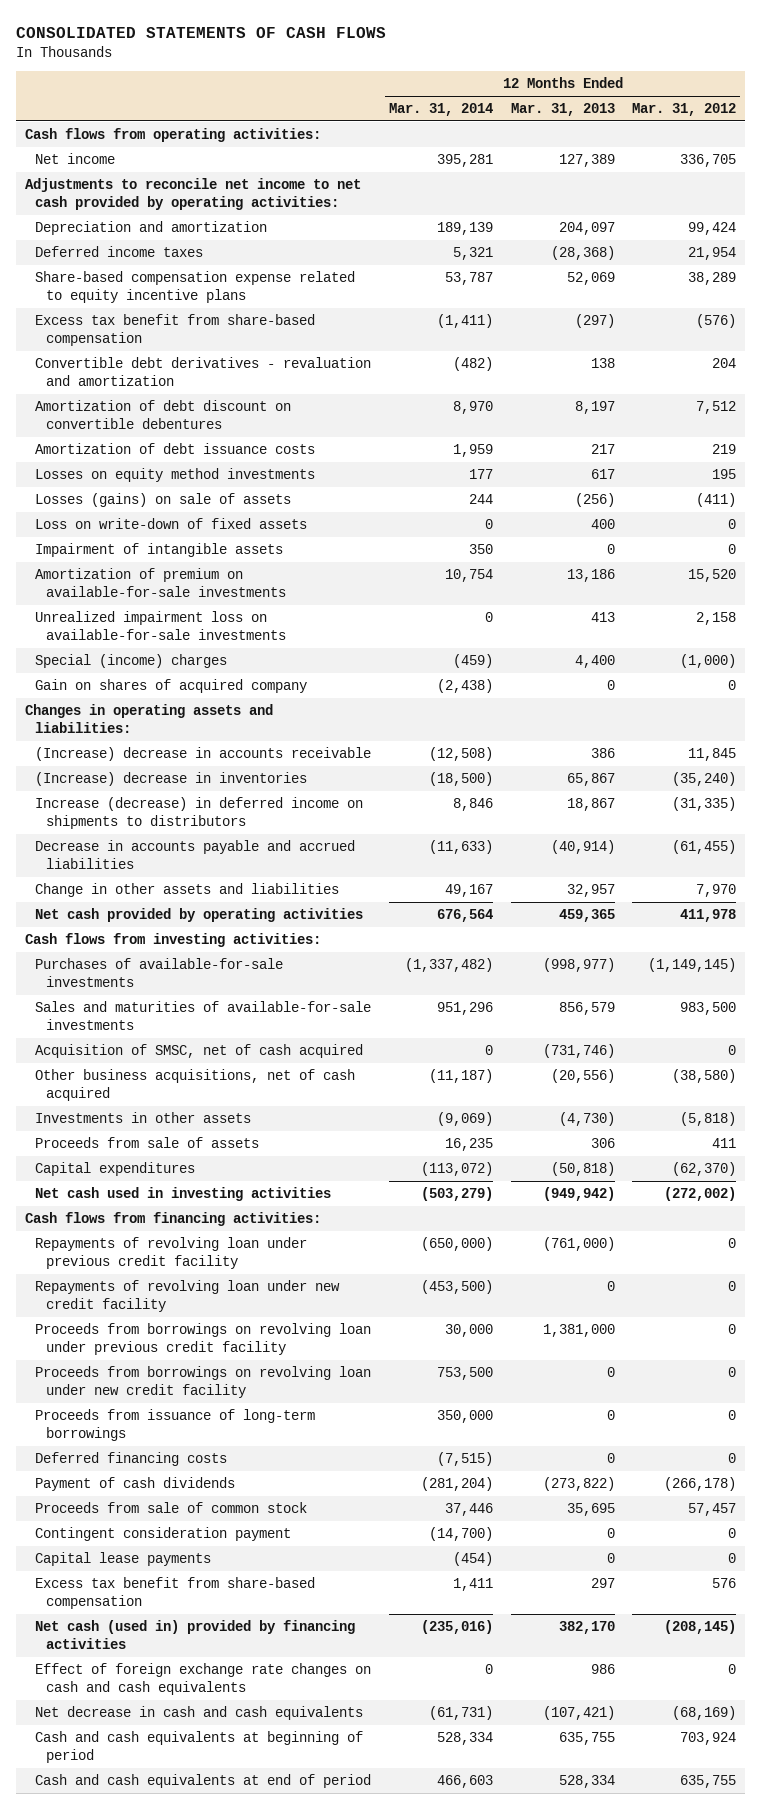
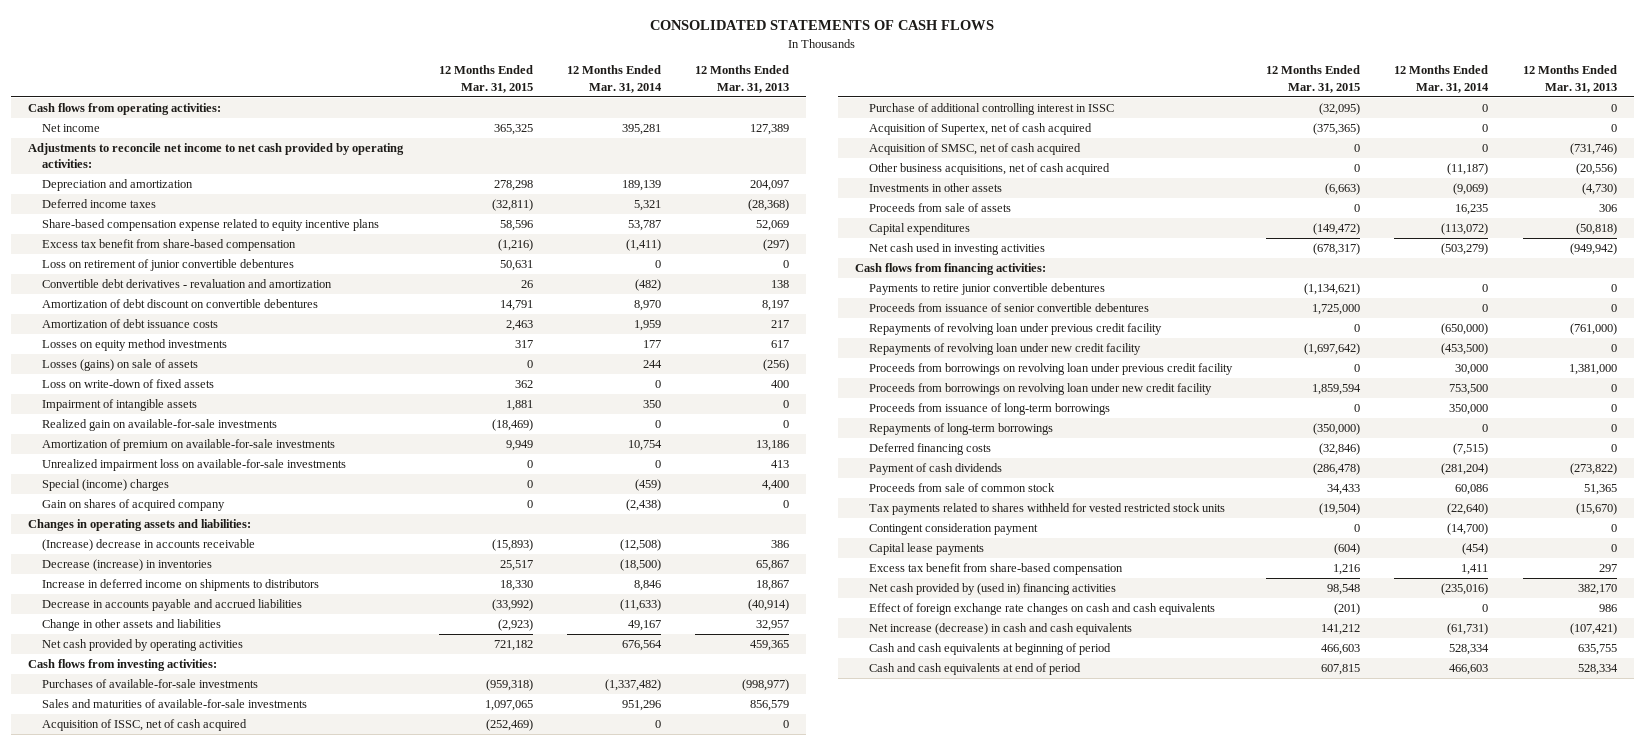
- | 12 Months Ended Mar. 31, 2014 | 12 Months Ended Mar. 31, 2013 | 12 Months Ended Mar. 31, 2012
+ | 12 Months Ended Mar. 31, 2015 | 12 Months Ended Mar. 31, 2014 | 12 Months Ended Mar. 31, 2013
+ Loss on retirement of junior convertible debentures | 50,631 | 0 | 0
+ Realized gain on available-for-sale investments | (18,469) | 0 | 0
- (Increase) decrease in inventories | (18,500) | 65,867 | (35,240)
- Increase (decrease) in deferred income on shipments to distributors | 8,846 | 18,867 | (31,335)
+ Decrease (increase) in inventories | 25,517 | (18,500) | 65,867
+ Increase in deferred income on shipments to distributors | 18,330 | 8,846 | 18,867
+ Acquisition of ISSC, net of cash acquired | (252,469) | 0 | 0
+ Purchase of additional controlling interest in ISSC | (32,095) | 0 | 0
+ Acquisition of Supertex, net of cash acquired | (375,365) | 0 | 0
+ Payments to retire junior convertible debentures | (1,134,621) | 0 | 0
+ Proceeds from issuance of senior convertible debentures | 1,725,000 | 0 | 0
+ Repayments of long-term borrowings | (350,000) | 0 | 0
- Proceeds from sale of common stock | 37,446 | 35,695 | 57,457
+ Proceeds from sale of common stock | 34,433 | 60,086 | 51,365
+ Tax payments related to shares withheld for vested restricted stock units | (19,504) | (22,640) | (15,670)
- Net cash (used in) provided by financing activities | (235,016) | 382,170 | (208,145)
+ Net cash provided by (used in) financing activities | 98,548 | (235,016) | 382,170
- Net decrease in cash and cash equivalents | (61,731) | (107,421) | (68,169)
+ Net increase (decrease) in cash and cash equivalents | 141,212 | (61,731) | (107,421)

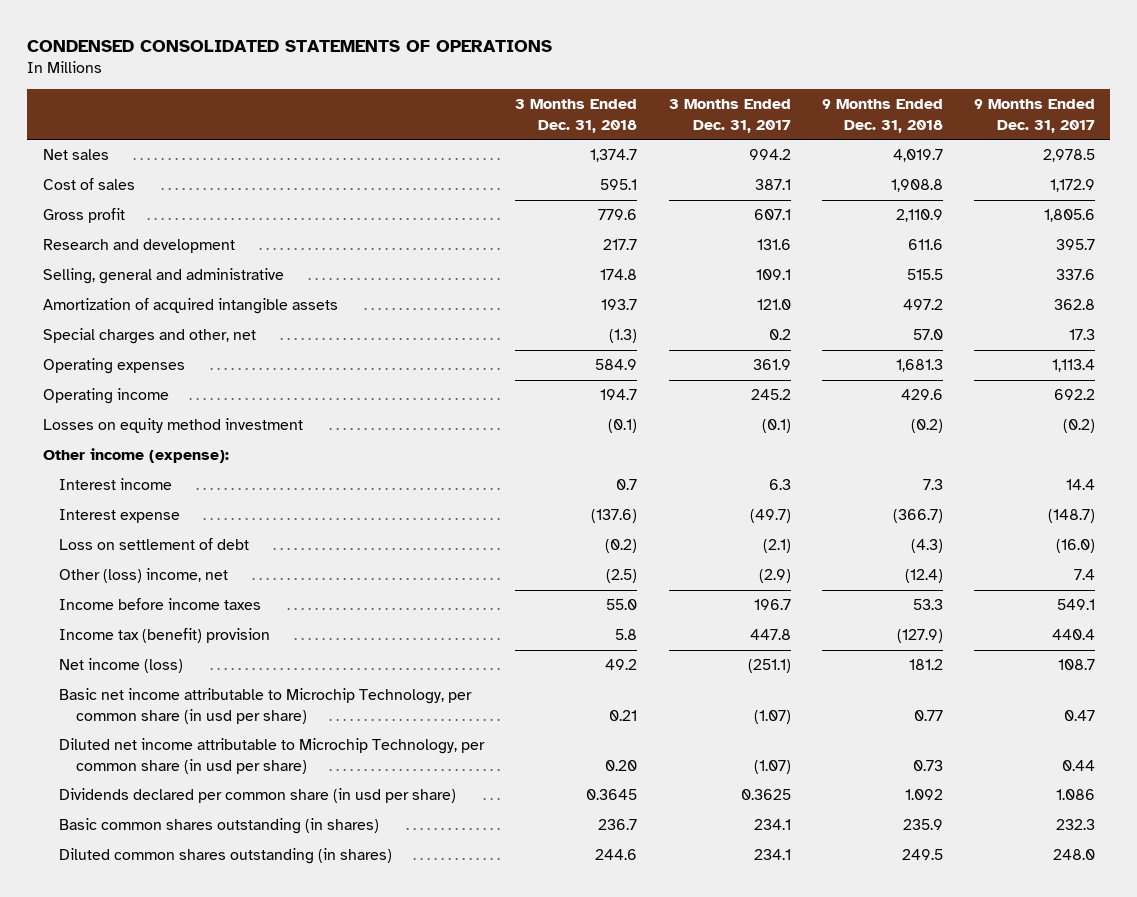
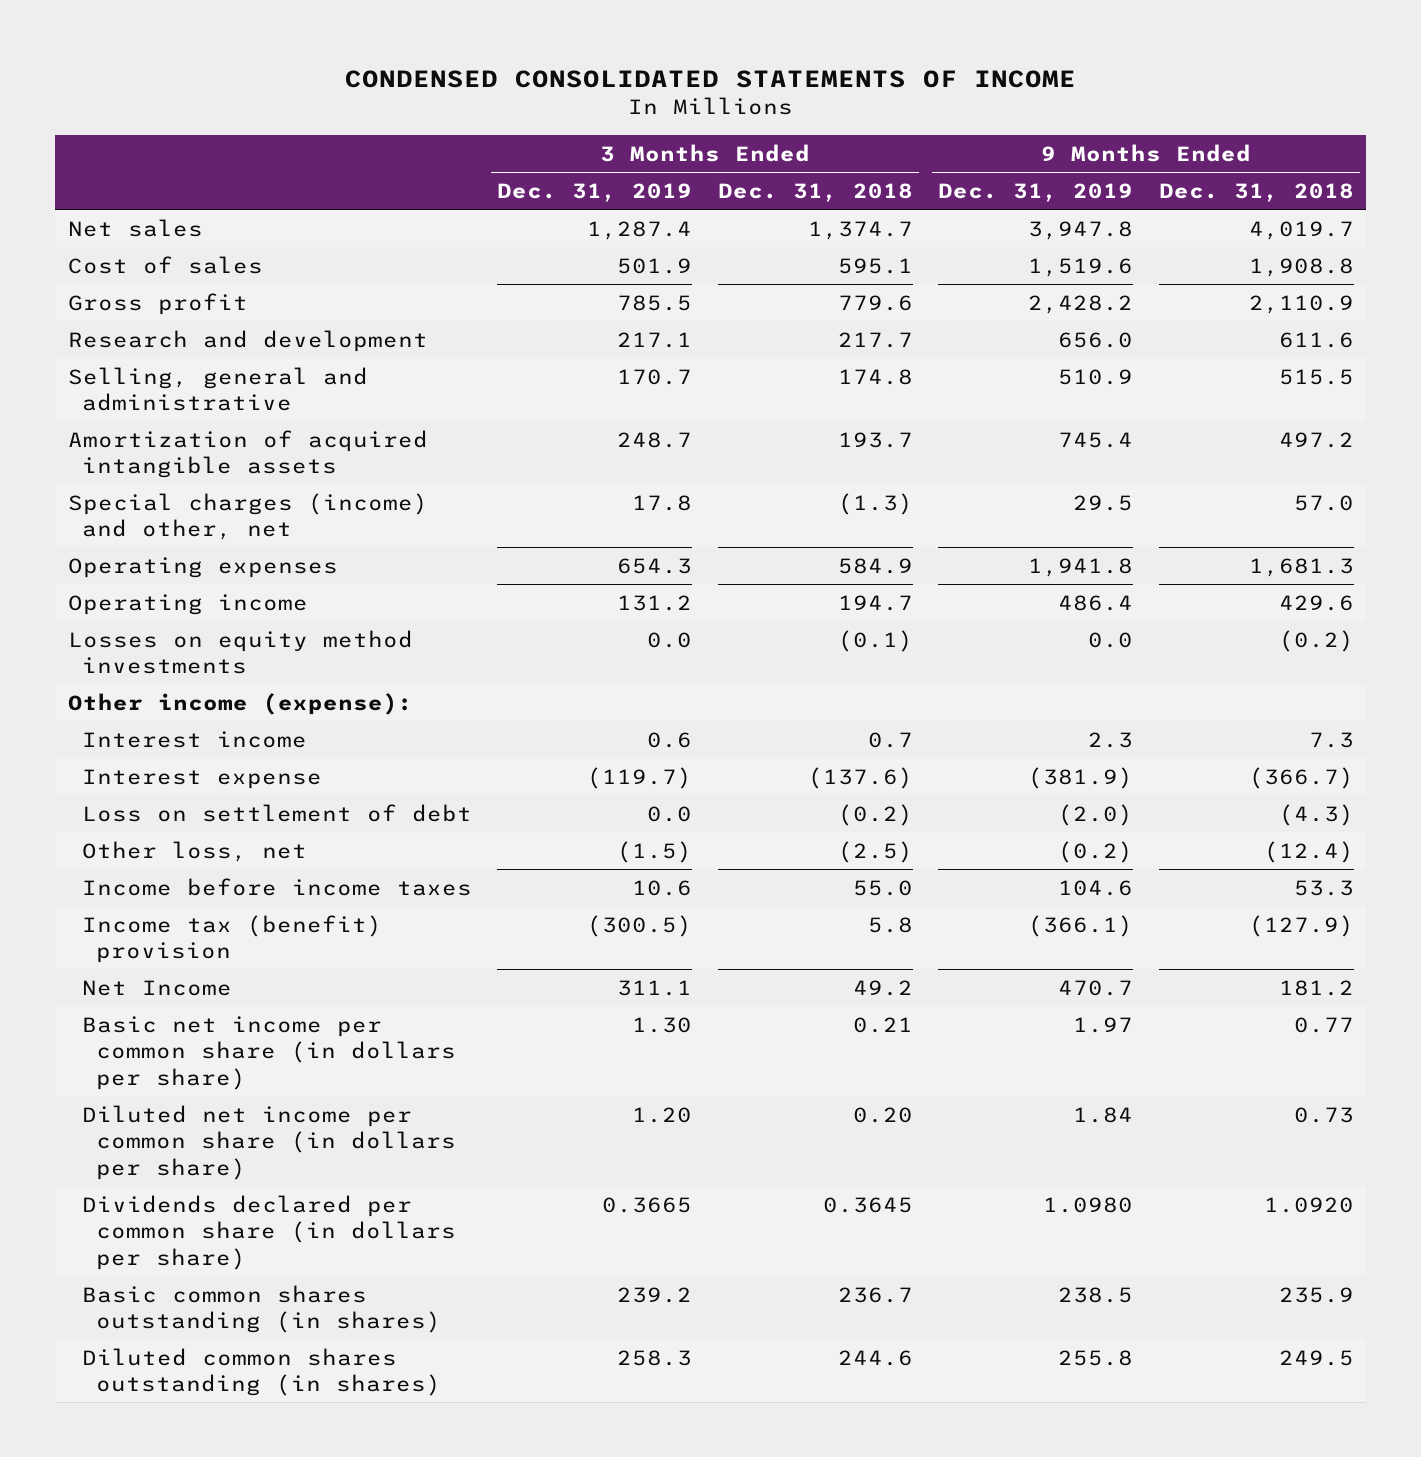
- CONDENSED CONSOLIDATED STATEMENTS OF OPERATIONS
+ CONDENSED CONSOLIDATED STATEMENTS OF INCOME
- | 3 Months Ended Dec. 31, 2018 | 3 Months Ended Dec. 31, 2017 | 9 Months Ended Dec. 31, 2018 | 9 Months Ended Dec. 31, 2017
+ | 3 Months Ended Dec. 31, 2019 | 3 Months Ended Dec. 31, 2018 | 9 Months Ended Dec. 31, 2019 | 9 Months Ended Dec. 31, 2018
- Special charges and other, net | (1.3) | 0.2 | 57.0 | 17.3
+ Special charges (income) and other, net | 17.8 | (1.3) | 29.5 | 57.0
- Losses on equity method investment | (0.1) | (0.1) | (0.2) | (0.2)
+ Losses on equity method investments | 0.0 | (0.1) | 0.0 | (0.2)
- Other (loss) income, net | (2.5) | (2.9) | (12.4) | 7.4
+ Other loss, net | (1.5) | (2.5) | (0.2) | (12.4)
- Net income (loss) | 49.2 | (251.1) | 181.2 | 108.7
- Basic net income attributable to Microchip Technology, per common share (in usd per share) | 0.21 | (1.07) | 0.77 | 0.47
- Diluted net income attributable to Microchip Technology, per common share (in usd per share) | 0.20 | (1.07) | 0.73 | 0.44
- Dividends declared per common share (in usd per share) | 0.3645 | 0.3625 | 1.092 | 1.086
+ Net Income | 311.1 | 49.2 | 470.7 | 181.2
+ Basic net income per common share (in dollars per share) | 1.30 | 0.21 | 1.97 | 0.77
+ Diluted net income per common share (in dollars per share) | 1.20 | 0.20 | 1.84 | 0.73
+ Dividends declared per common share (in dollars per share) | 0.3665 | 0.3645 | 1.0980 | 1.0920

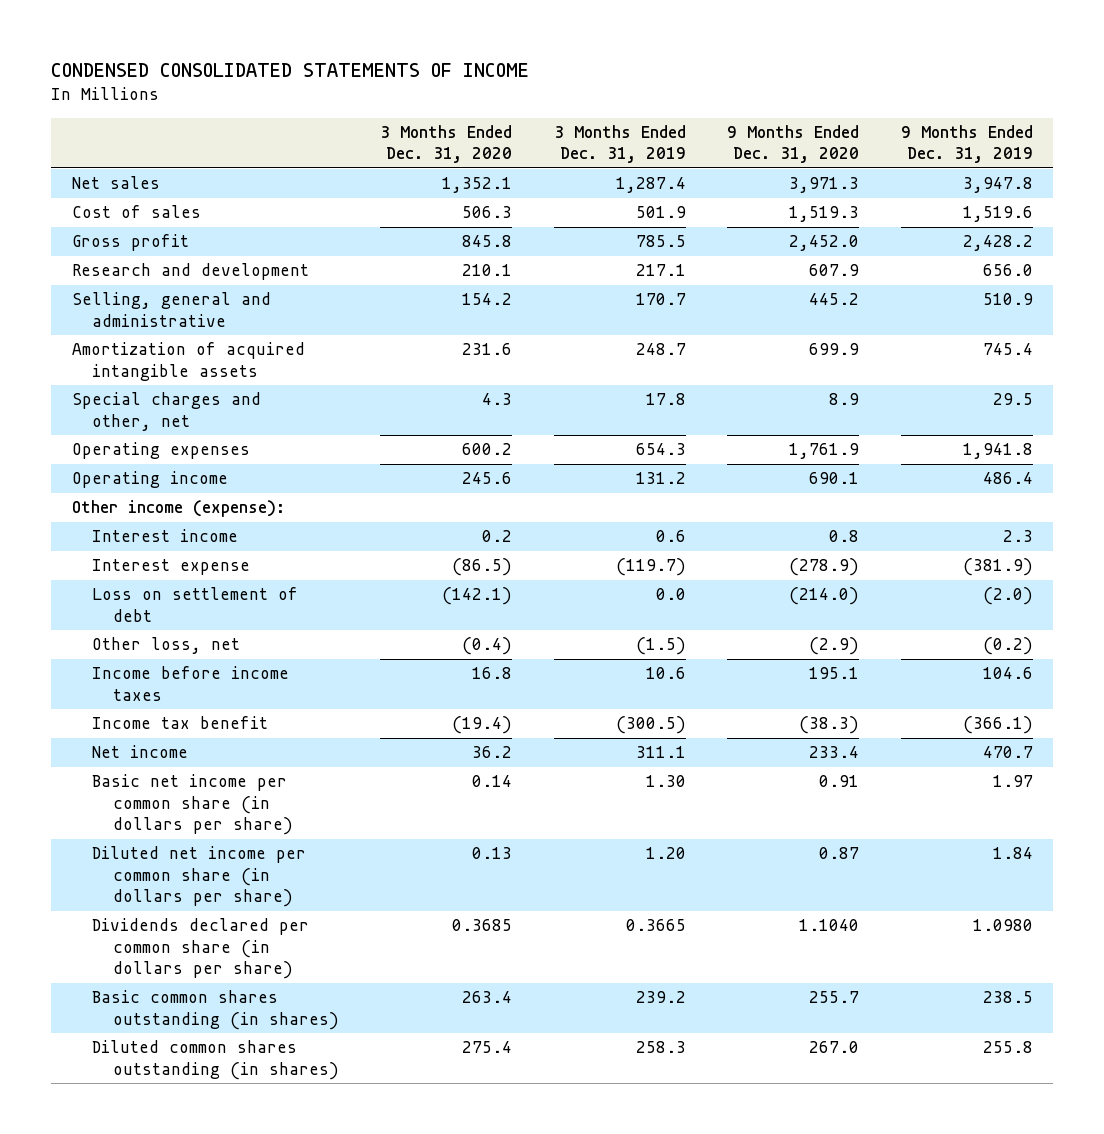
- | 3 Months Ended Dec. 31, 2019 | 3 Months Ended Dec. 31, 2018 | 9 Months Ended Dec. 31, 2019 | 9 Months Ended Dec. 31, 2018
+ | 3 Months Ended Dec. 31, 2020 | 3 Months Ended Dec. 31, 2019 | 9 Months Ended Dec. 31, 2020 | 9 Months Ended Dec. 31, 2019
- Special charges (income) and other, net | 17.8 | (1.3) | 29.5 | 57.0
+ Special charges and other, net | 4.3 | 17.8 | 8.9 | 29.5
- Losses on equity method investments | 0.0 | (0.1) | 0.0 | (0.2)
- Income tax (benefit) provision | (300.5) | 5.8 | (366.1) | (127.9)
- Net Income | 311.1 | 49.2 | 470.7 | 181.2
+ Income tax benefit | (19.4) | (300.5) | (38.3) | (366.1)
+ Net income | 36.2 | 311.1 | 233.4 | 470.7

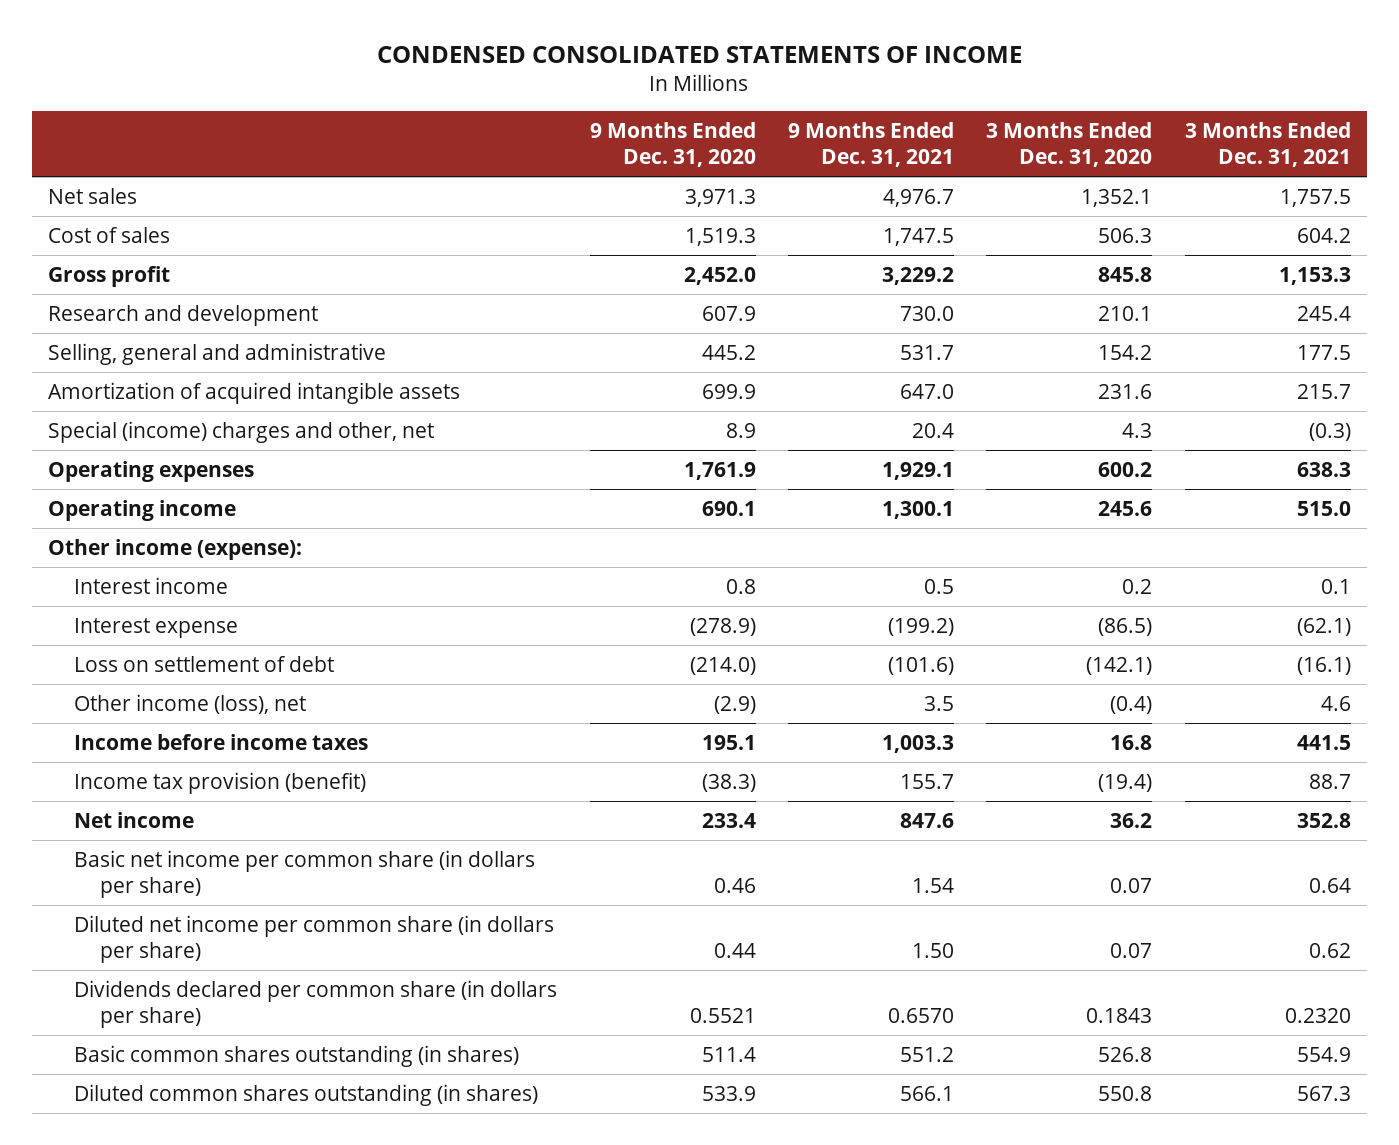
- | 3 Months Ended Dec. 31, 2020 | 3 Months Ended Dec. 31, 2019 | 9 Months Ended Dec. 31, 2020 | 9 Months Ended Dec. 31, 2019
+ | 9 Months Ended Dec. 31, 2020 | 9 Months Ended Dec. 31, 2021 | 3 Months Ended Dec. 31, 2020 | 3 Months Ended Dec. 31, 2021
- Special charges and other, net | 4.3 | 17.8 | 8.9 | 29.5
+ Special (income) charges and other, net | 8.9 | 20.4 | 4.3 | (0.3)
- Other loss, net | (0.4) | (1.5) | (2.9) | (0.2)
+ Other income (loss), net | (2.9) | 3.5 | (0.4) | 4.6
- Income tax benefit | (19.4) | (300.5) | (38.3) | (366.1)
+ Income tax provision (benefit) | (38.3) | 155.7 | (19.4) | 88.7
- Basic net income per common share (in dollars per share) | 0.14 | 1.30 | 0.91 | 1.97
- Diluted net income per common share (in dollars per share) | 0.13 | 1.20 | 0.87 | 1.84
- Dividends declared per common share (in dollars per share) | 0.3685 | 0.3665 | 1.1040 | 1.0980
- Basic common shares outstanding (in shares) | 263.4 | 239.2 | 255.7 | 238.5
- Diluted common shares outstanding (in shares) | 275.4 | 258.3 | 267.0 | 255.8
+ Basic net income per common share (in dollars per share) | 0.46 | 1.54 | 0.07 | 0.64
+ Diluted net income per common share (in dollars per share) | 0.44 | 1.50 | 0.07 | 0.62
+ Dividends declared per common share (in dollars per share) | 0.5521 | 0.6570 | 0.1843 | 0.2320
+ Basic common shares outstanding (in shares) | 511.4 | 551.2 | 526.8 | 554.9
+ Diluted common shares outstanding (in shares) | 533.9 | 566.1 | 550.8 | 567.3

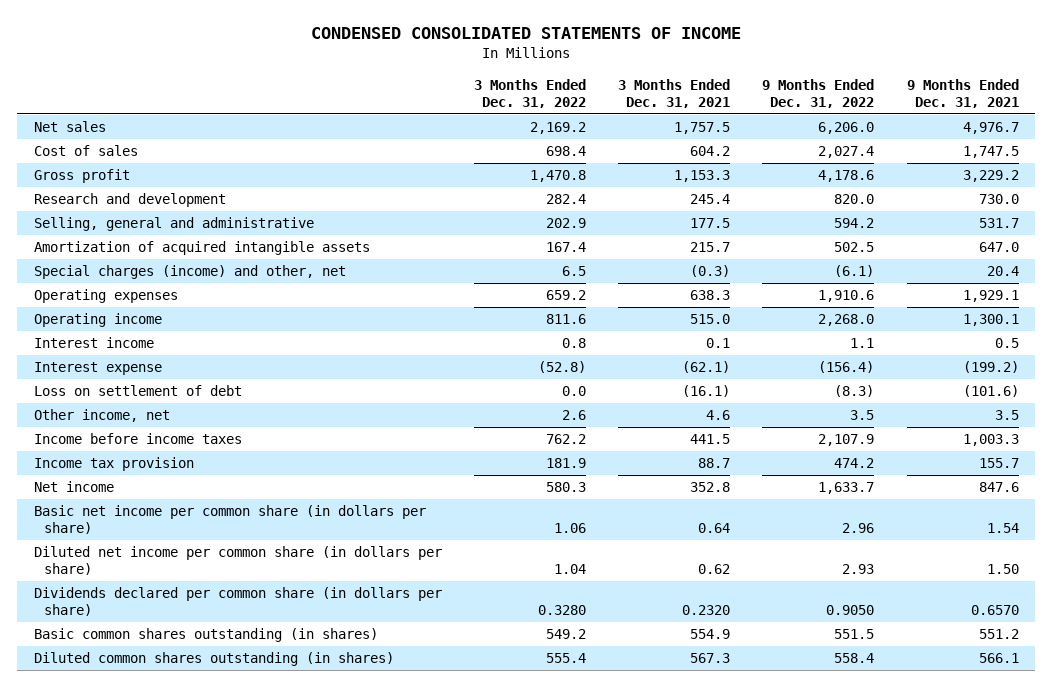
- | 9 Months Ended Dec. 31, 2020 | 9 Months Ended Dec. 31, 2021 | 3 Months Ended Dec. 31, 2020 | 3 Months Ended Dec. 31, 2021
+ | 3 Months Ended Dec. 31, 2022 | 3 Months Ended Dec. 31, 2021 | 9 Months Ended Dec. 31, 2022 | 9 Months Ended Dec. 31, 2021
- Special (income) charges and other, net | 8.9 | 20.4 | 4.3 | (0.3)
+ Special charges (income) and other, net | 6.5 | (0.3) | (6.1) | 20.4
- Other income (expense):
- Other income (loss), net | (2.9) | 3.5 | (0.4) | 4.6
+ Other income, net | 2.6 | 4.6 | 3.5 | 3.5
- Income tax provision (benefit) | (38.3) | 155.7 | (19.4) | 88.7
+ Income tax provision | 181.9 | 88.7 | 474.2 | 155.7

